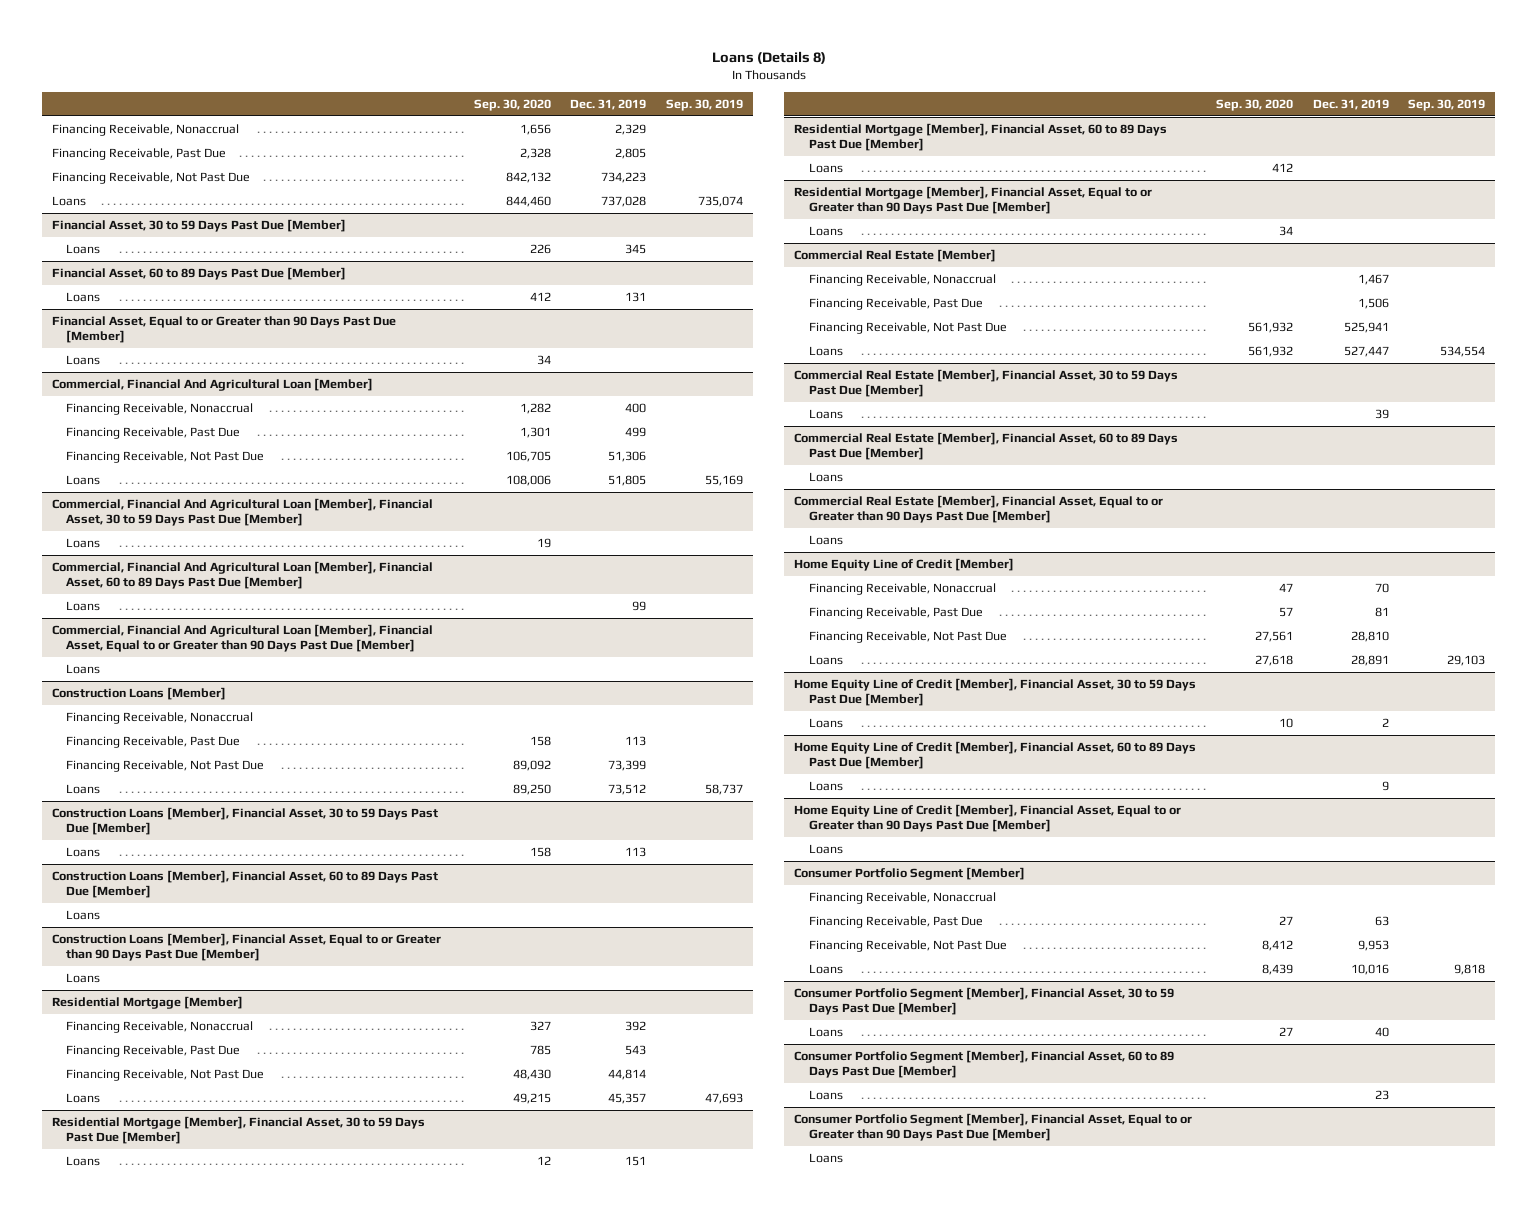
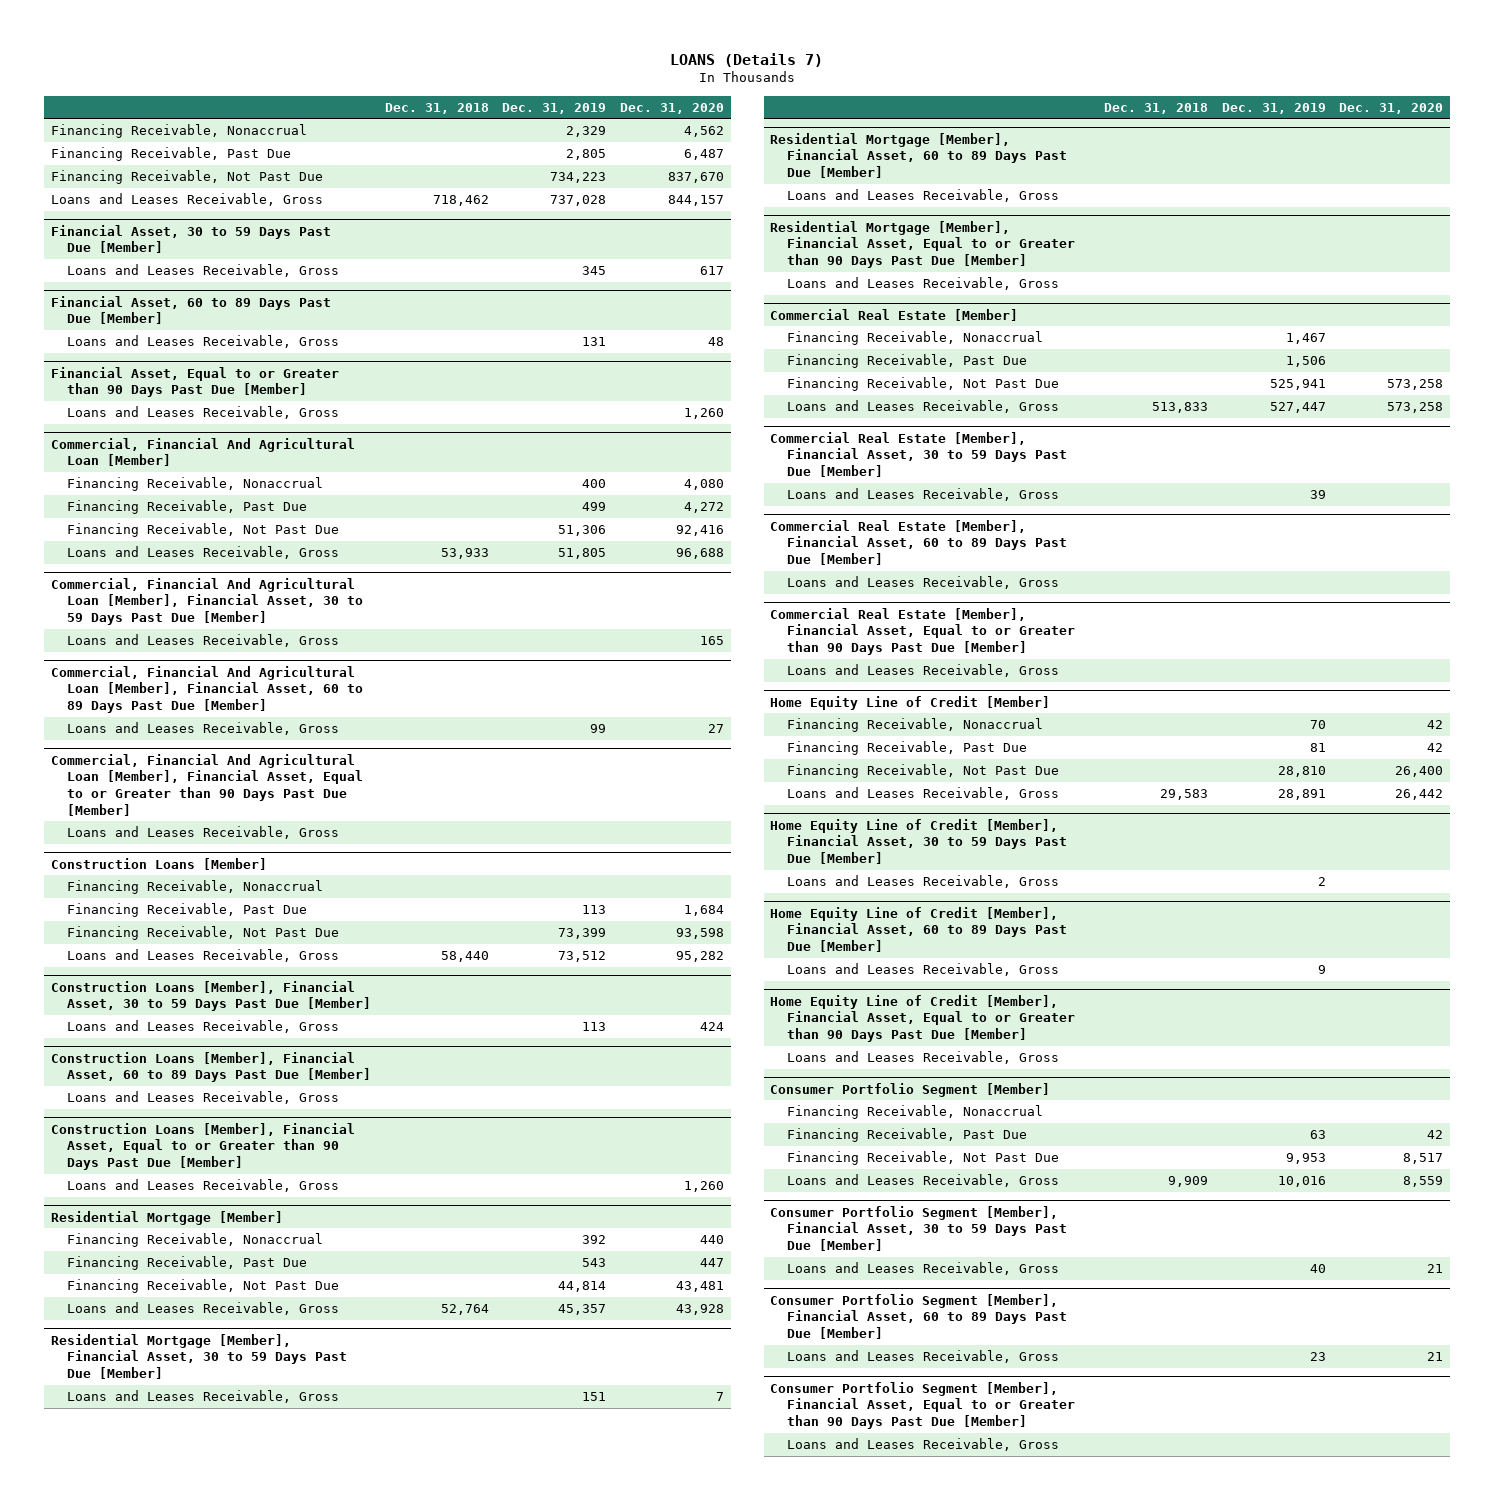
- Loans (Details 8)
+ LOANS (Details 7)
- | Sep. 30, 2020 | Dec. 31, 2019 | Sep. 30, 2019
+ | Dec. 31, 2018 | Dec. 31, 2019 | Dec. 31, 2020
- Loans | 844,460 | 737,028 | 735,074
+ Loans and Leases Receivable, Gross | 718,462 | 737,028 | 844,157
@ Financial Asset, 30 to 59 Days Past Due [Member]
- Loans | 226 | 345 |
+ Loans and Leases Receivable, Gross | | 345 | 617
@ Financial Asset, 60 to 89 Days Past Due [Member]
- Loans | 412 | 131 |
+ Loans and Leases Receivable, Gross | | 131 | 48
@ Financial Asset, Equal to or Greater than 90 Days Past Due [Member]
- Loans | 34 | |
+ Loans and Leases Receivable, Gross | | | 1,260
@ Commercial, Financial And Agricultural Loan [Member]
- Loans | 108,006 | 51,805 | 55,169
+ Loans and Leases Receivable, Gross | 53,933 | 51,805 | 96,688
@ Commercial, Financial And Agricultural Loan [Member], Financial Asset, 30 to 59 Days Past Due [Member]
- Loans | 19 | |
+ Loans and Leases Receivable, Gross | | | 165
@ Commercial, Financial And Agricultural Loan [Member], Financial Asset, 60 to 89 Days Past Due [Member]
- Loans | | 99 |
+ Loans and Leases Receivable, Gross | | 99 | 27
@ Commercial, Financial And Agricultural Loan [Member], Financial Asset, Equal to or Greater than 90 Days Past Due [Member]
- Loans
+ Loans and Leases Receivable, Gross
@ Construction Loans [Member]
- Loans | 89,250 | 73,512 | 58,737
+ Loans and Leases Receivable, Gross | 58,440 | 73,512 | 95,282
@ Construction Loans [Member], Financial Asset, 30 to 59 Days Past Due [Member]
- Loans | 158 | 113 |
+ Loans and Leases Receivable, Gross | | 113 | 424
@ Construction Loans [Member], Financial Asset, 60 to 89 Days Past Due [Member]
- Loans
+ Loans and Leases Receivable, Gross
@ Construction Loans [Member], Financial Asset, Equal to or Greater than 90 Days Past Due [Member]
- Loans
+ Loans and Leases Receivable, Gross | | | 1,260
@ Residential Mortgage [Member]
- Loans | 49,215 | 45,357 | 47,693
+ Loans and Leases Receivable, Gross | 52,764 | 45,357 | 43,928
@ Residential Mortgage [Member], Financial Asset, 30 to 59 Days Past Due [Member]
- Loans | 12 | 151 |
+ Loans and Leases Receivable, Gross | | 151 | 7
@ Residential Mortgage [Member], Financial Asset, 60 to 89 Days Past Due [Member]
- Loans | 412 | |
+ Loans and Leases Receivable, Gross
@ Residential Mortgage [Member], Financial Asset, Equal to or Greater than 90 Days Past Due [Member]
- Loans | 34 | |
+ Loans and Leases Receivable, Gross
@ Commercial Real Estate [Member]
- Loans | 561,932 | 527,447 | 534,554
+ Loans and Leases Receivable, Gross | 513,833 | 527,447 | 573,258
@ Commercial Real Estate [Member], Financial Asset, 30 to 59 Days Past Due [Member]
- Loans | | 39 |
+ Loans and Leases Receivable, Gross | | 39 |
@ Commercial Real Estate [Member], Financial Asset, 60 to 89 Days Past Due [Member]
- Loans
+ Loans and Leases Receivable, Gross
@ Commercial Real Estate [Member], Financial Asset, Equal to or Greater than 90 Days Past Due [Member]
- Loans
+ Loans and Leases Receivable, Gross
@ Home Equity Line of Credit [Member]
- Loans | 27,618 | 28,891 | 29,103
+ Loans and Leases Receivable, Gross | 29,583 | 28,891 | 26,442
@ Home Equity Line of Credit [Member], Financial Asset, 30 to 59 Days Past Due [Member]
- Loans | 10 | 2 |
+ Loans and Leases Receivable, Gross | | 2 |
@ Home Equity Line of Credit [Member], Financial Asset, 60 to 89 Days Past Due [Member]
- Loans | | 9 |
+ Loans and Leases Receivable, Gross | | 9 |
@ Home Equity Line of Credit [Member], Financial Asset, Equal to or Greater than 90 Days Past Due [Member]
- Loans
+ Loans and Leases Receivable, Gross
@ Consumer Portfolio Segment [Member]
- Loans | 8,439 | 10,016 | 9,818
+ Loans and Leases Receivable, Gross | 9,909 | 10,016 | 8,559
@ Consumer Portfolio Segment [Member], Financial Asset, 30 to 59 Days Past Due [Member]
- Loans | 27 | 40 |
+ Loans and Leases Receivable, Gross | | 40 | 21
@ Consumer Portfolio Segment [Member], Financial Asset, 60 to 89 Days Past Due [Member]
- Loans | | 23 |
+ Loans and Leases Receivable, Gross | | 23 | 21
@ Consumer Portfolio Segment [Member], Financial Asset, Equal to or Greater than 90 Days Past Due [Member]
- Loans
+ Loans and Leases Receivable, Gross

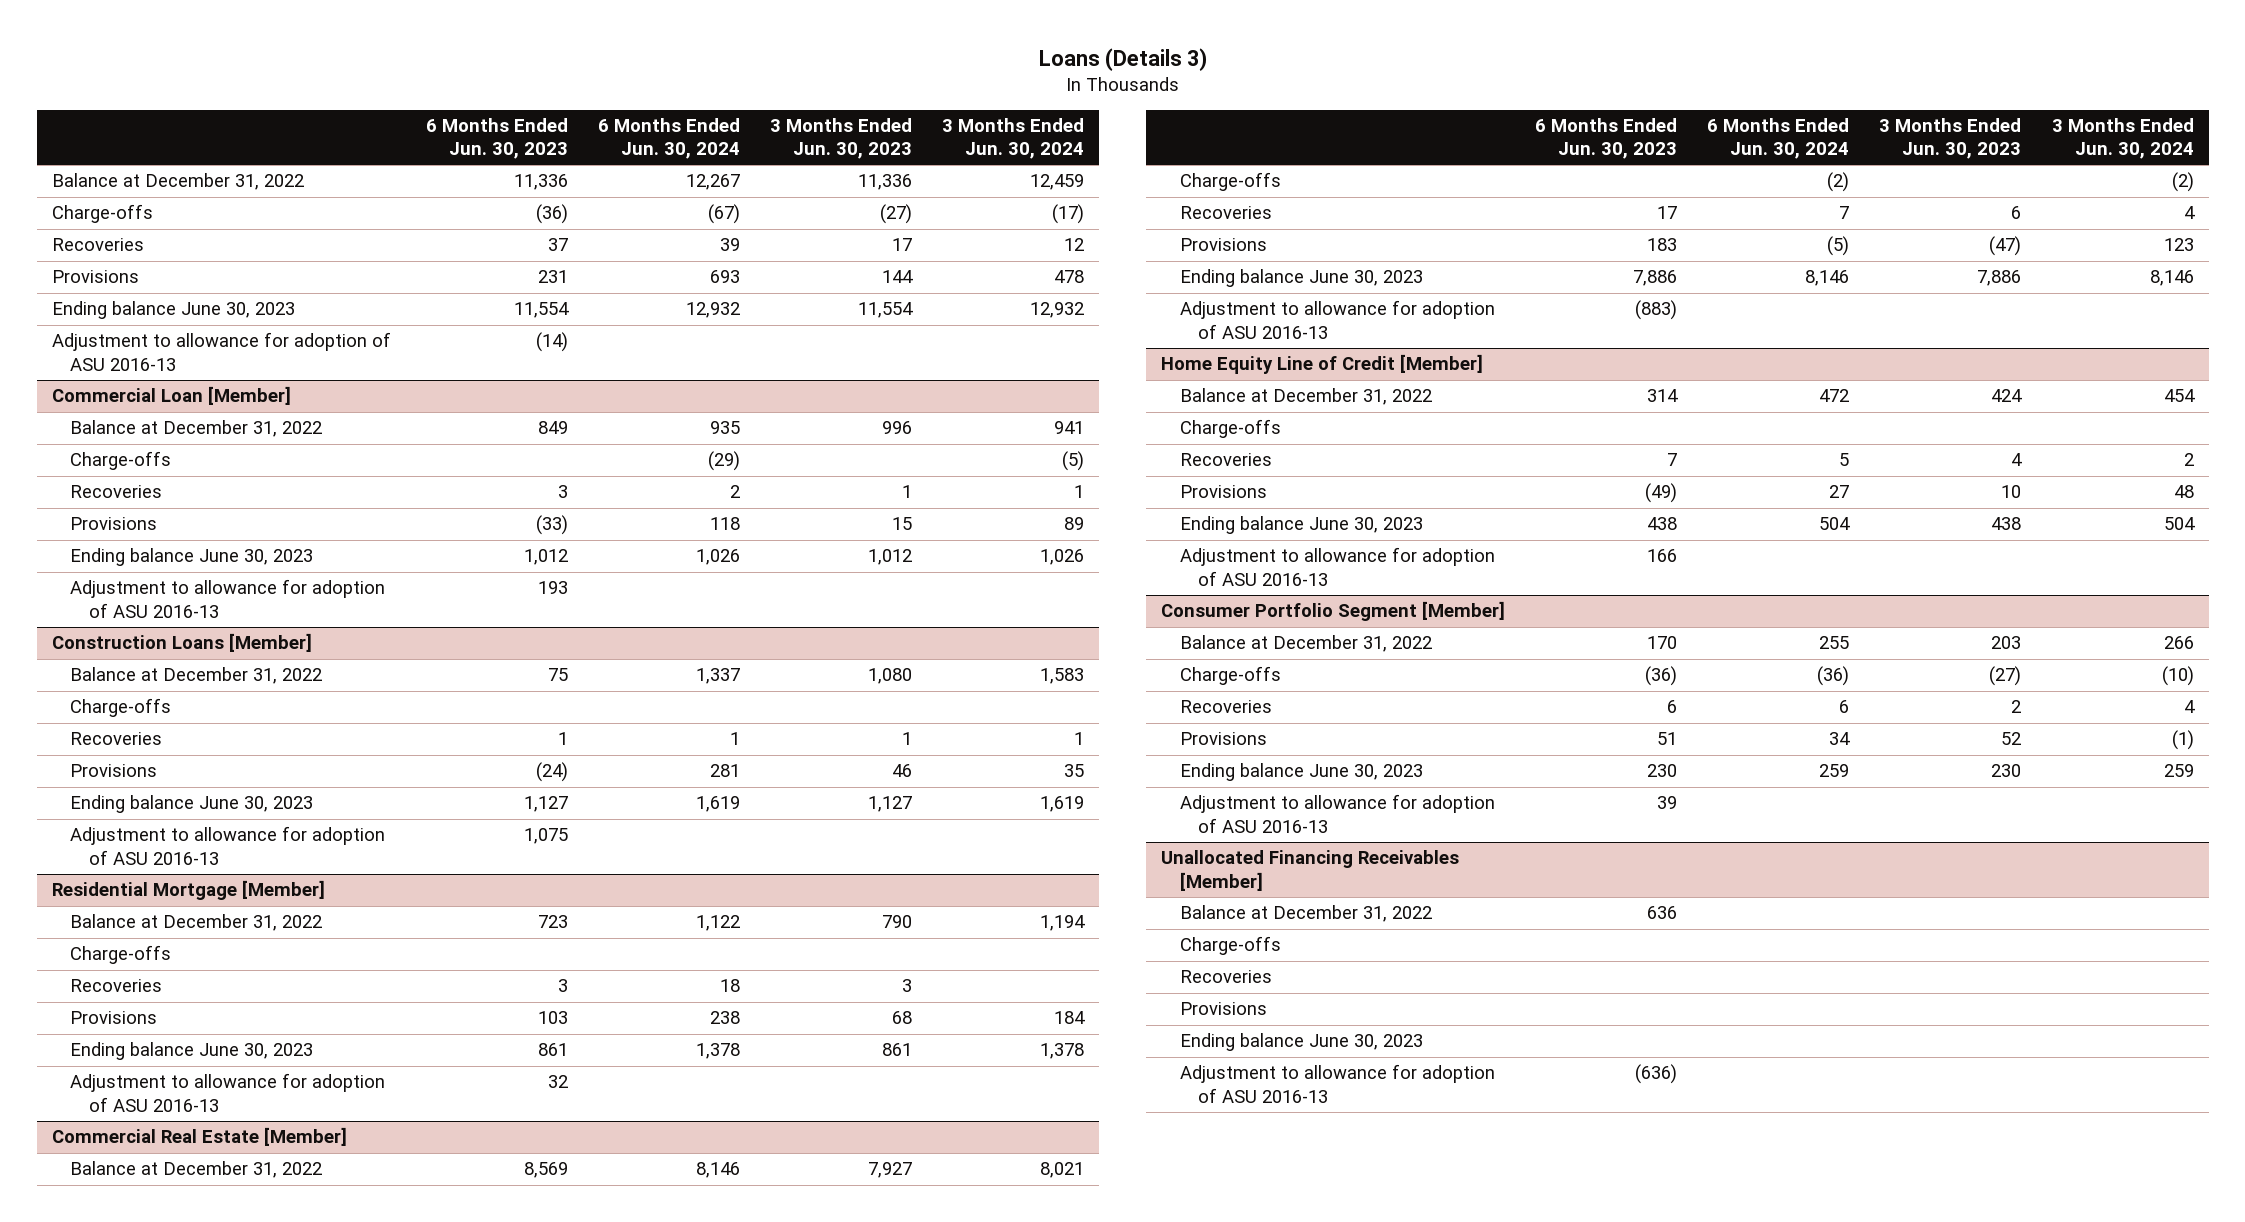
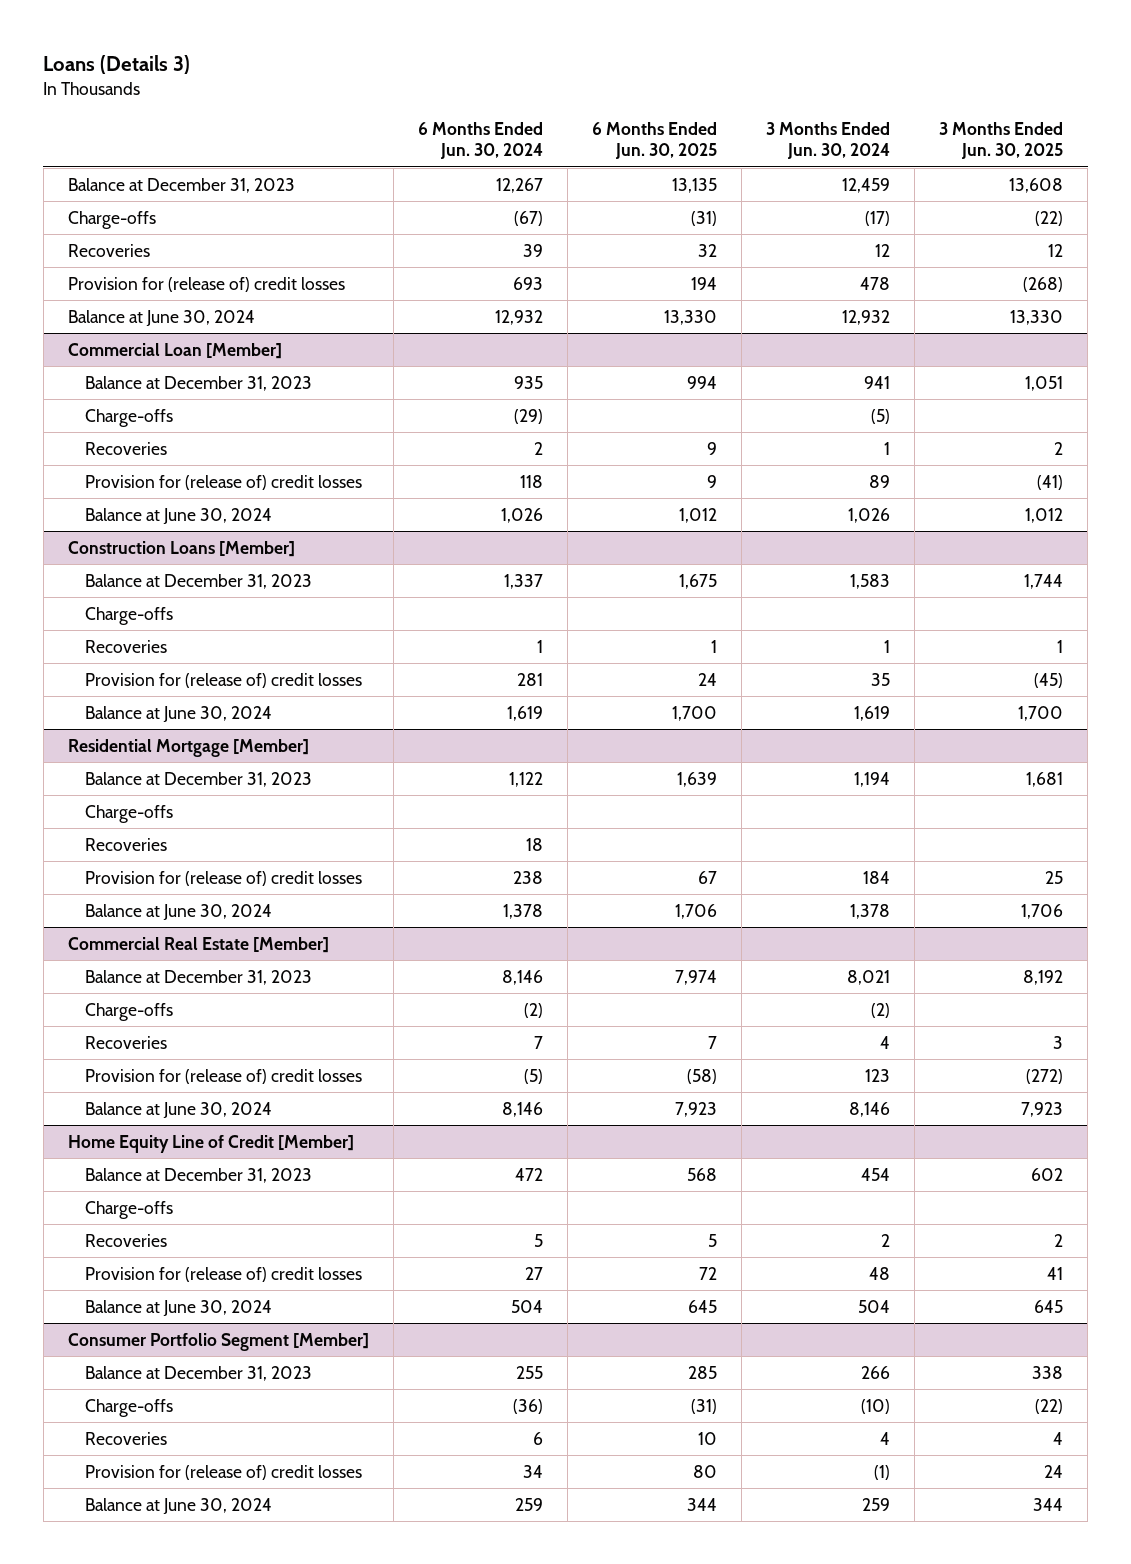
- | 6 Months Ended Jun. 30, 2023 | 6 Months Ended Jun. 30, 2024 | 3 Months Ended Jun. 30, 2023 | 3 Months Ended Jun. 30, 2024
+ | 6 Months Ended Jun. 30, 2024 | 6 Months Ended Jun. 30, 2025 | 3 Months Ended Jun. 30, 2024 | 3 Months Ended Jun. 30, 2025
- Balance at December 31, 2022 | 11,336 | 12,267 | 11,336 | 12,459
+ Balance at December 31, 2023 | 12,267 | 13,135 | 12,459 | 13,608
- Provisions | 231 | 693 | 144 | 478
- Ending balance June 30, 2023 | 11,554 | 12,932 | 11,554 | 12,932
- Adjustment to allowance for adoption of ASU 2016-13 | (14) | | |
+ Provision for (release of) credit losses | 693 | 194 | 478 | (268)
+ Balance at June 30, 2024 | 12,932 | 13,330 | 12,932 | 13,330
@ Commercial Loan [Member]
- Balance at December 31, 2022 | 849 | 935 | 996 | 941
+ Balance at December 31, 2023 | 935 | 994 | 941 | 1,051
- Provisions | (33) | 118 | 15 | 89
- Ending balance June 30, 2023 | 1,012 | 1,026 | 1,012 | 1,026
- Adjustment to allowance for adoption of ASU 2016-13 | 193 | | |
+ Provision for (release of) credit losses | 118 | 9 | 89 | (41)
+ Balance at June 30, 2024 | 1,026 | 1,012 | 1,026 | 1,012
@ Construction Loans [Member]
- Balance at December 31, 2022 | 75 | 1,337 | 1,080 | 1,583
+ Balance at December 31, 2023 | 1,337 | 1,675 | 1,583 | 1,744
- Provisions | (24) | 281 | 46 | 35
- Ending balance June 30, 2023 | 1,127 | 1,619 | 1,127 | 1,619
- Adjustment to allowance for adoption of ASU 2016-13 | 1,075 | | |
+ Provision for (release of) credit losses | 281 | 24 | 35 | (45)
+ Balance at June 30, 2024 | 1,619 | 1,700 | 1,619 | 1,700
@ Residential Mortgage [Member]
- Balance at December 31, 2022 | 723 | 1,122 | 790 | 1,194
+ Balance at December 31, 2023 | 1,122 | 1,639 | 1,194 | 1,681
- Provisions | 103 | 238 | 68 | 184
- Ending balance June 30, 2023 | 861 | 1,378 | 861 | 1,378
- Adjustment to allowance for adoption of ASU 2016-13 | 32 | | |
+ Provision for (release of) credit losses | 238 | 67 | 184 | 25
+ Balance at June 30, 2024 | 1,378 | 1,706 | 1,378 | 1,706
@ Commercial Real Estate [Member]
- Balance at December 31, 2022 | 8,569 | 8,146 | 7,927 | 8,021
+ Balance at December 31, 2023 | 8,146 | 7,974 | 8,021 | 8,192
- Provisions | 183 | (5) | (47) | 123
- Ending balance June 30, 2023 | 7,886 | 8,146 | 7,886 | 8,146
- Adjustment to allowance for adoption of ASU 2016-13 | (883) | | |
+ Provision for (release of) credit losses | (5) | (58) | 123 | (272)
+ Balance at June 30, 2024 | 8,146 | 7,923 | 8,146 | 7,923
@ Home Equity Line of Credit [Member]
- Balance at December 31, 2022 | 314 | 472 | 424 | 454
+ Balance at December 31, 2023 | 472 | 568 | 454 | 602
- Provisions | (49) | 27 | 10 | 48
- Ending balance June 30, 2023 | 438 | 504 | 438 | 504
- Adjustment to allowance for adoption of ASU 2016-13 | 166 | | |
+ Provision for (release of) credit losses | 27 | 72 | 48 | 41
+ Balance at June 30, 2024 | 504 | 645 | 504 | 645
@ Consumer Portfolio Segment [Member]
- Balance at December 31, 2022 | 170 | 255 | 203 | 266
+ Balance at December 31, 2023 | 255 | 285 | 266 | 338
- Provisions | 51 | 34 | 52 | (1)
- Ending balance June 30, 2023 | 230 | 259 | 230 | 259
- Adjustment to allowance for adoption of ASU 2016-13 | 39 | | |
- Unallocated Financing Receivables [Member]
- Balance at December 31, 2022 | 636 | | |
- Charge-offs
- Recoveries
- Provisions
- Ending balance June 30, 2023
- Adjustment to allowance for adoption of ASU 2016-13 | (636) | | |
@ Consumer Portfolio Segment [Member]
+ Provision for (release of) credit losses | 34 | 80 | (1) | 24
+ Balance at June 30, 2024 | 259 | 344 | 259 | 344

